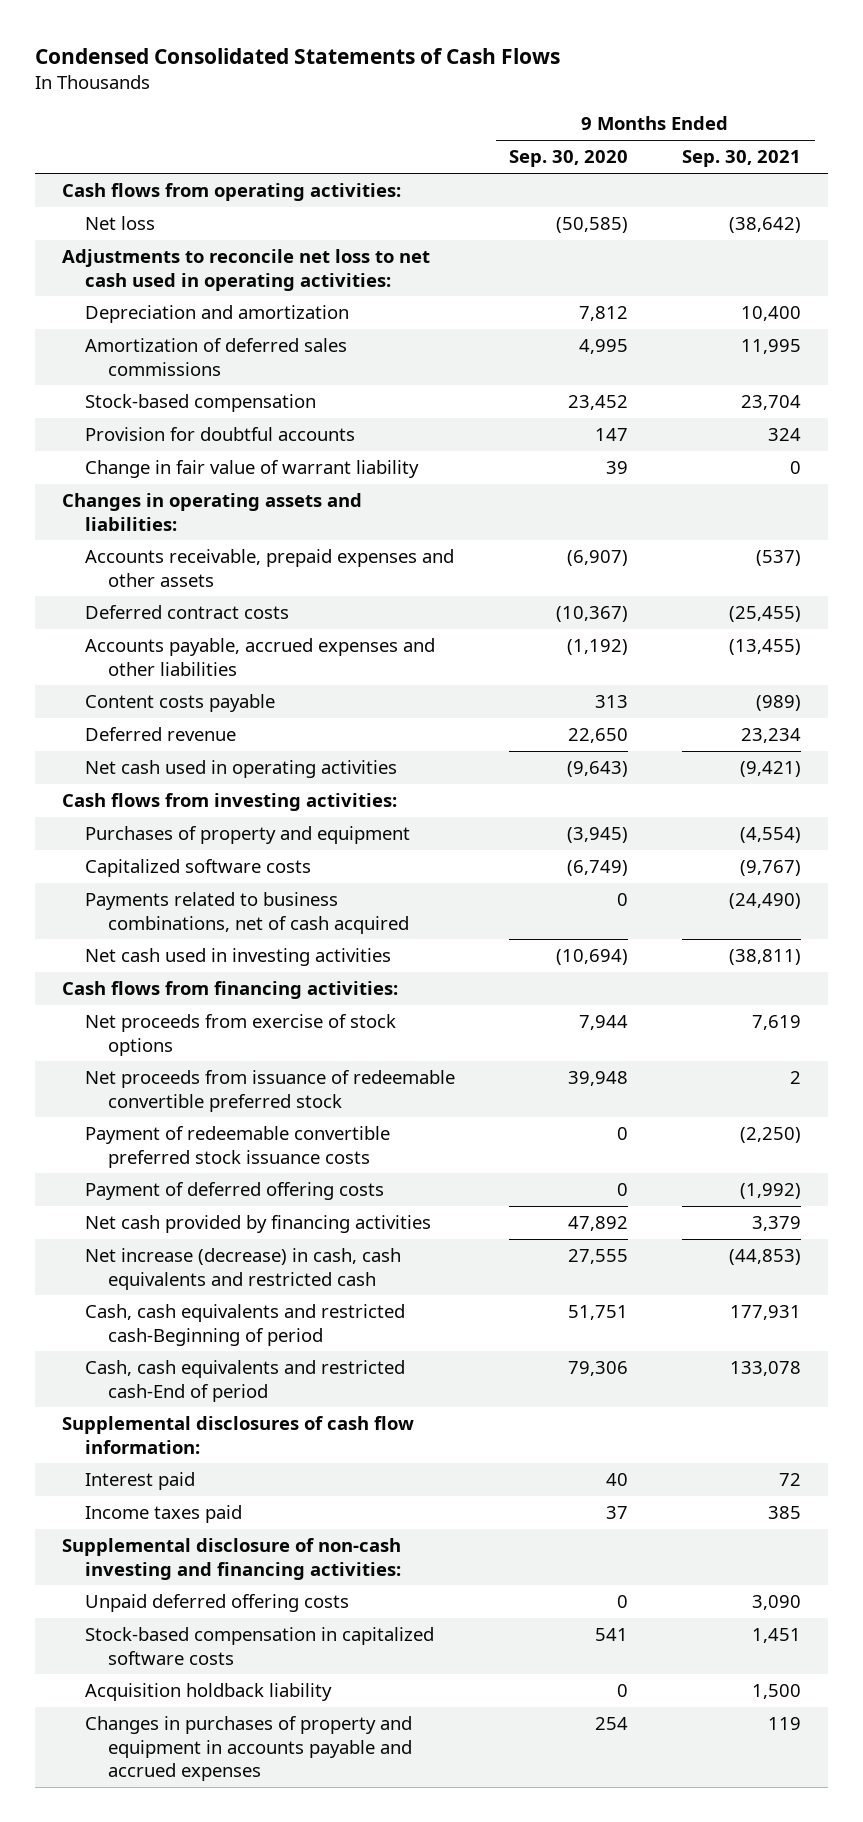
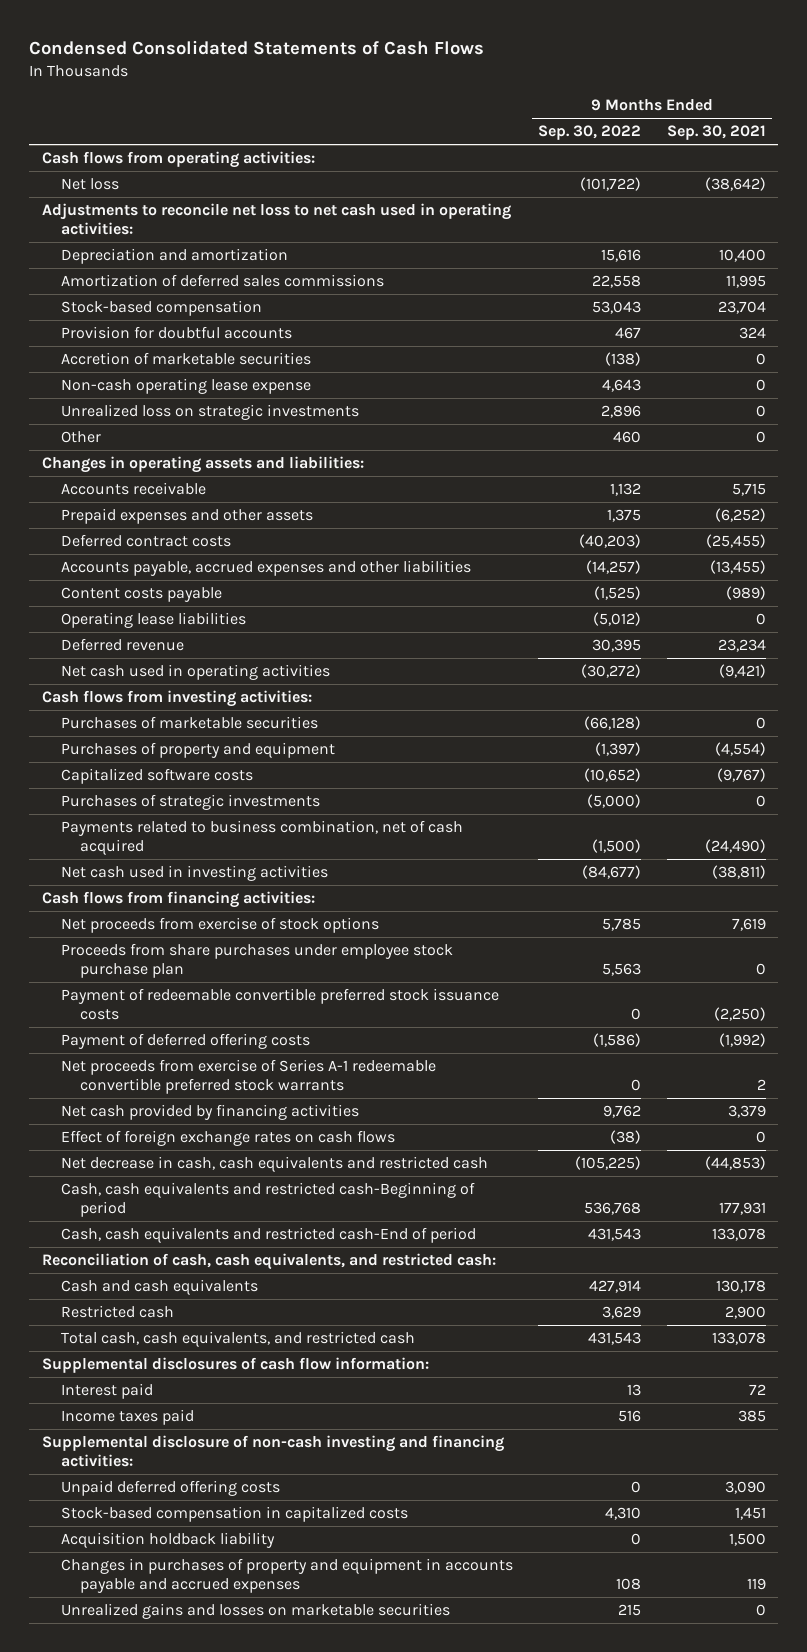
- | 9 Months Ended Sep. 30, 2020 | 9 Months Ended Sep. 30, 2021
+ | 9 Months Ended Sep. 30, 2022 | 9 Months Ended Sep. 30, 2021
- Change in fair value of warrant liability | 39 | 0
+ Accretion of marketable securities | (138) | 0
+ Non-cash operating lease expense | 4,643 | 0
+ Unrealized loss on strategic investments | 2,896 | 0
+ Other | 460 | 0
- Accounts receivable, prepaid expenses and other assets | (6,907) | (537)
+ Accounts receivable | 1,132 | 5,715
+ Prepaid expenses and other assets | 1,375 | (6,252)
+ Operating lease liabilities | (5,012) | 0
+ Purchases of marketable securities | (66,128) | 0
- Payments related to business combinations, net of cash acquired | 0 | (24,490)
+ Purchases of strategic investments | (5,000) | 0
+ Payments related to business combination, net of cash acquired | (1,500) | (24,490)
- Net proceeds from issuance of redeemable convertible preferred stock | 39,948 | 2
+ Proceeds from share purchases under employee stock purchase plan | 5,563 | 0
+ Net proceeds from exercise of Series A-1 redeemable convertible preferred stock warrants | 0 | 2
- Net increase (decrease) in cash, cash equivalents and restricted cash | 27,555 | (44,853)
+ Effect of foreign exchange rates on cash flows | (38) | 0
+ Net decrease in cash, cash equivalents and restricted cash | (105,225) | (44,853)
+ Reconciliation of cash, cash equivalents, and restricted cash:
+ Cash and cash equivalents | 427,914 | 130,178
+ Restricted cash | 3,629 | 2,900
+ Total cash, cash equivalents, and restricted cash | 431,543 | 133,078
- Stock-based compensation in capitalized software costs | 541 | 1,451
+ Stock-based compensation in capitalized costs | 4,310 | 1,451
+ Unrealized gains and losses on marketable securities | 215 | 0

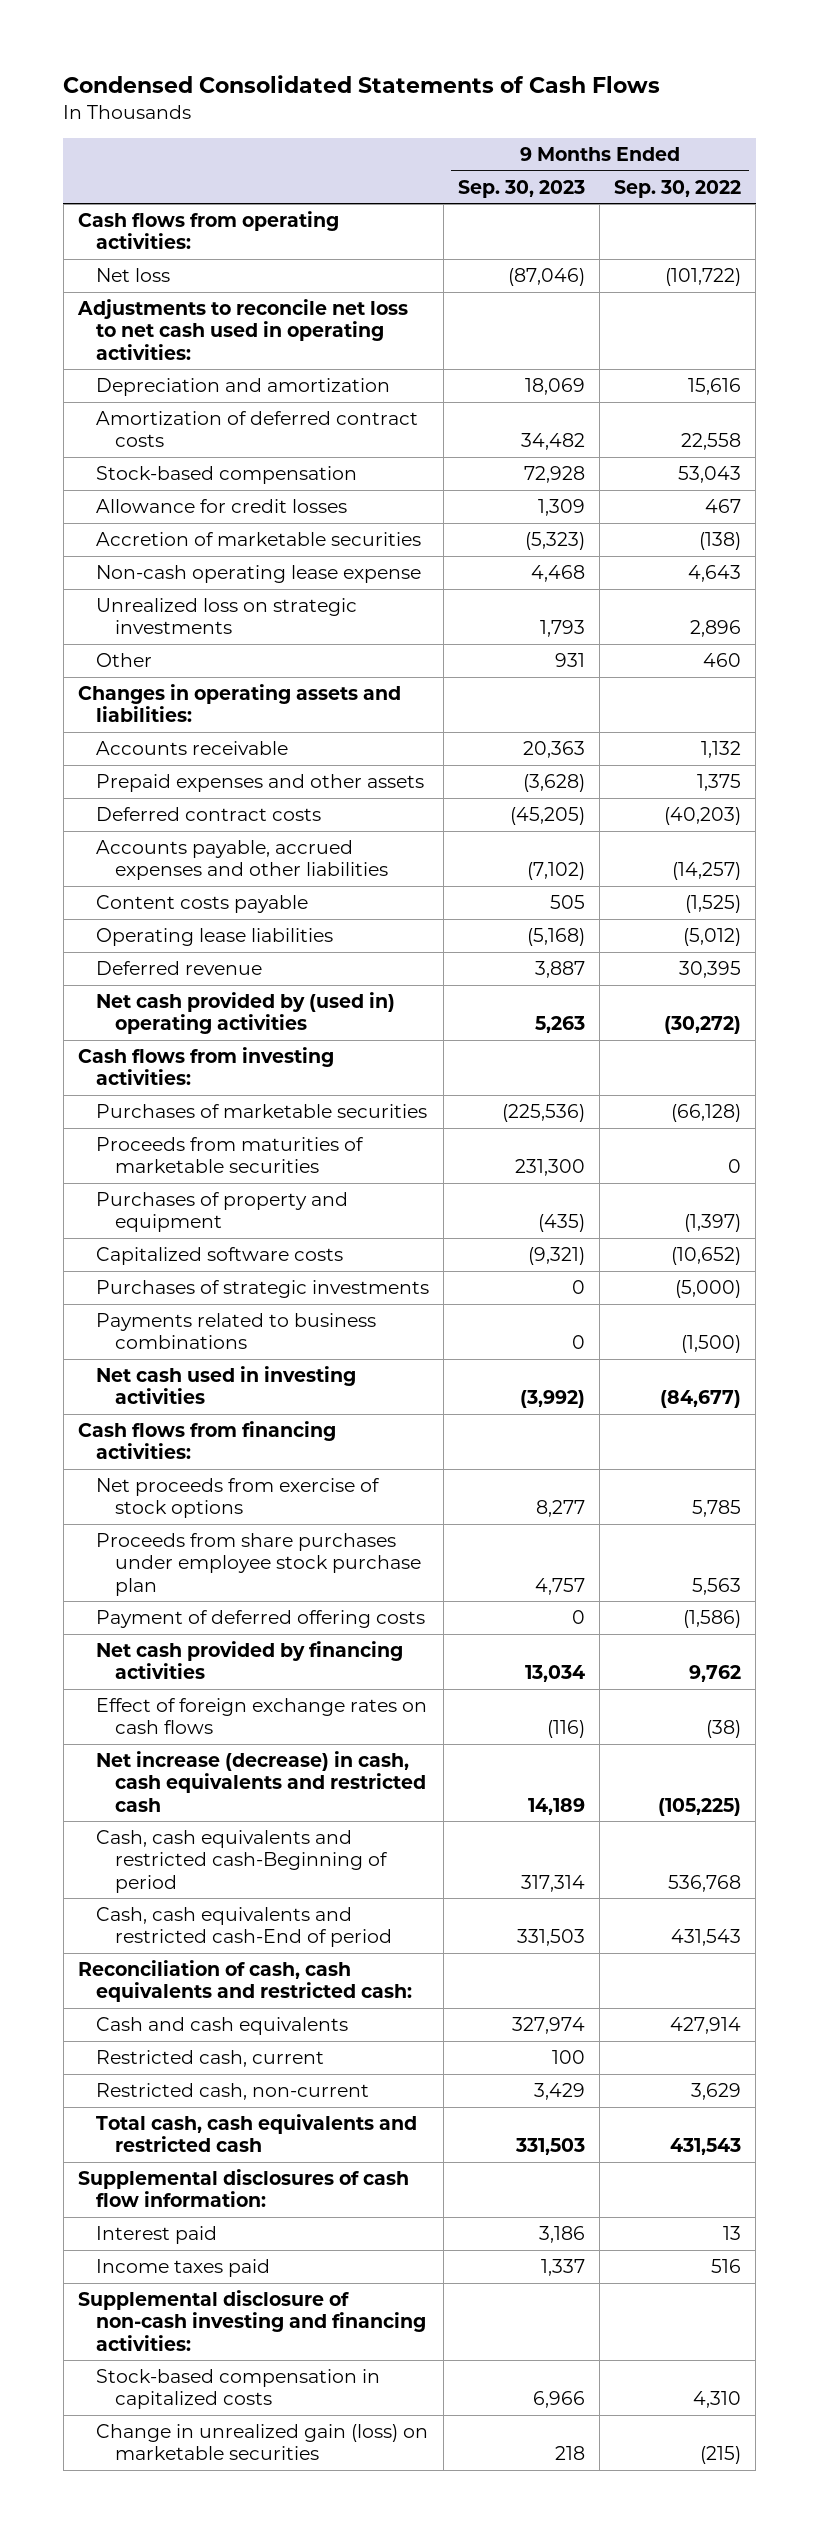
- | 9 Months Ended Sep. 30, 2022 | 9 Months Ended Sep. 30, 2021
+ | 9 Months Ended Sep. 30, 2023 | 9 Months Ended Sep. 30, 2022
- Amortization of deferred sales commissions | 22,558 | 11,995
+ Amortization of deferred contract costs | 34,482 | 22,558
- Provision for doubtful accounts | 467 | 324
+ Allowance for credit losses | 1,309 | 467
- Net cash used in operating activities | (30,272) | (9,421)
+ Net cash provided by (used in) operating activities | 5,263 | (30,272)
+ Proceeds from maturities of marketable securities | 231,300 | 0
- Payments related to business combination, net of cash acquired | (1,500) | (24,490)
+ Payments related to business combinations | 0 | (1,500)
- Payment of redeemable convertible preferred stock issuance costs | 0 | (2,250)
- Net proceeds from exercise of Series A-1 redeemable convertible preferred stock warrants | 0 | 2
- Net decrease in cash, cash equivalents and restricted cash | (105,225) | (44,853)
+ Net increase (decrease) in cash, cash equivalents and restricted cash | 14,189 | (105,225)
- Reconciliation of cash, cash equivalents, and restricted cash:
+ Reconciliation of cash, cash equivalents and restricted cash:
- Restricted cash | 3,629 | 2,900
- Total cash, cash equivalents, and restricted cash | 431,543 | 133,078
+ Restricted cash, current | 100 |
+ Restricted cash, non-current | 3,429 | 3,629
+ Total cash, cash equivalents and restricted cash | 331,503 | 431,543
- Unpaid deferred offering costs | 0 | 3,090
- Acquisition holdback liability | 0 | 1,500
- Changes in purchases of property and equipment in accounts payable and accrued expenses | 108 | 119
- Unrealized gains and losses on marketable securities | 215 | 0
+ Change in unrealized gain (loss) on marketable securities | 218 | (215)

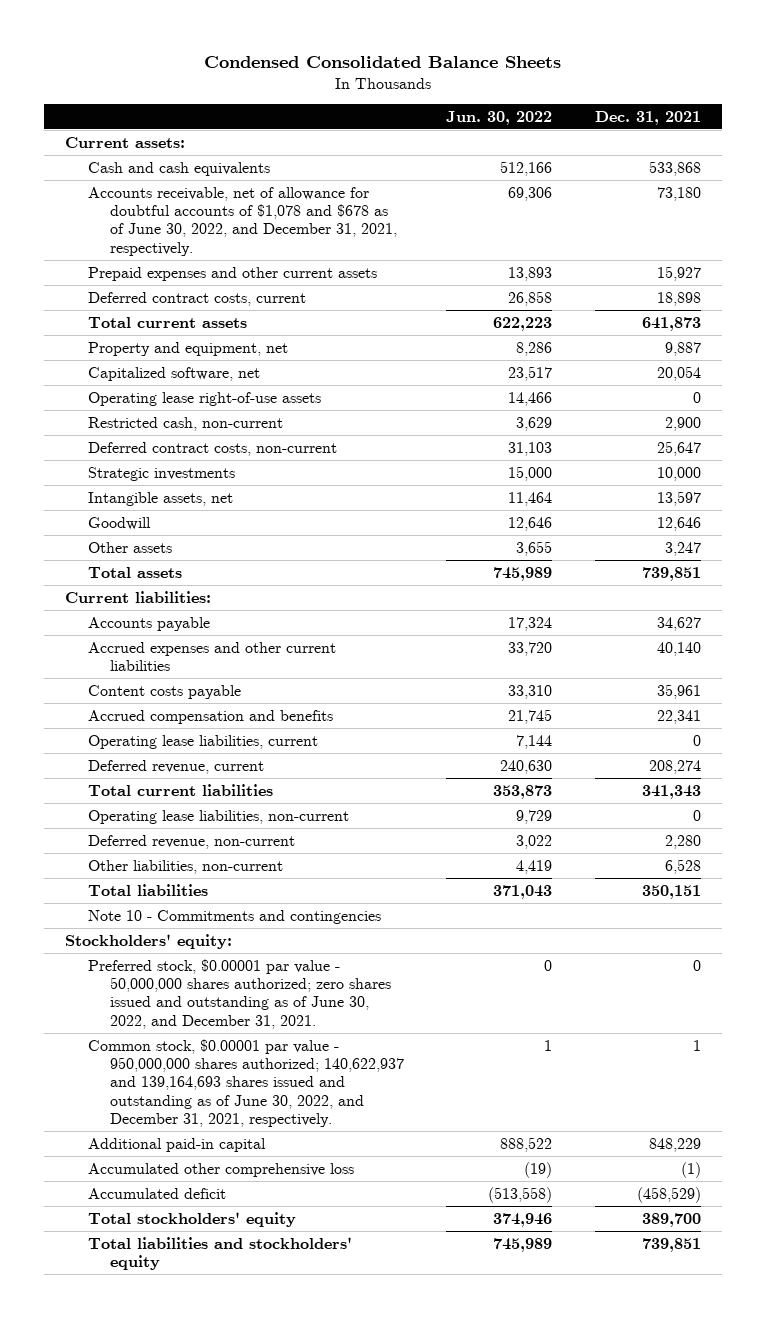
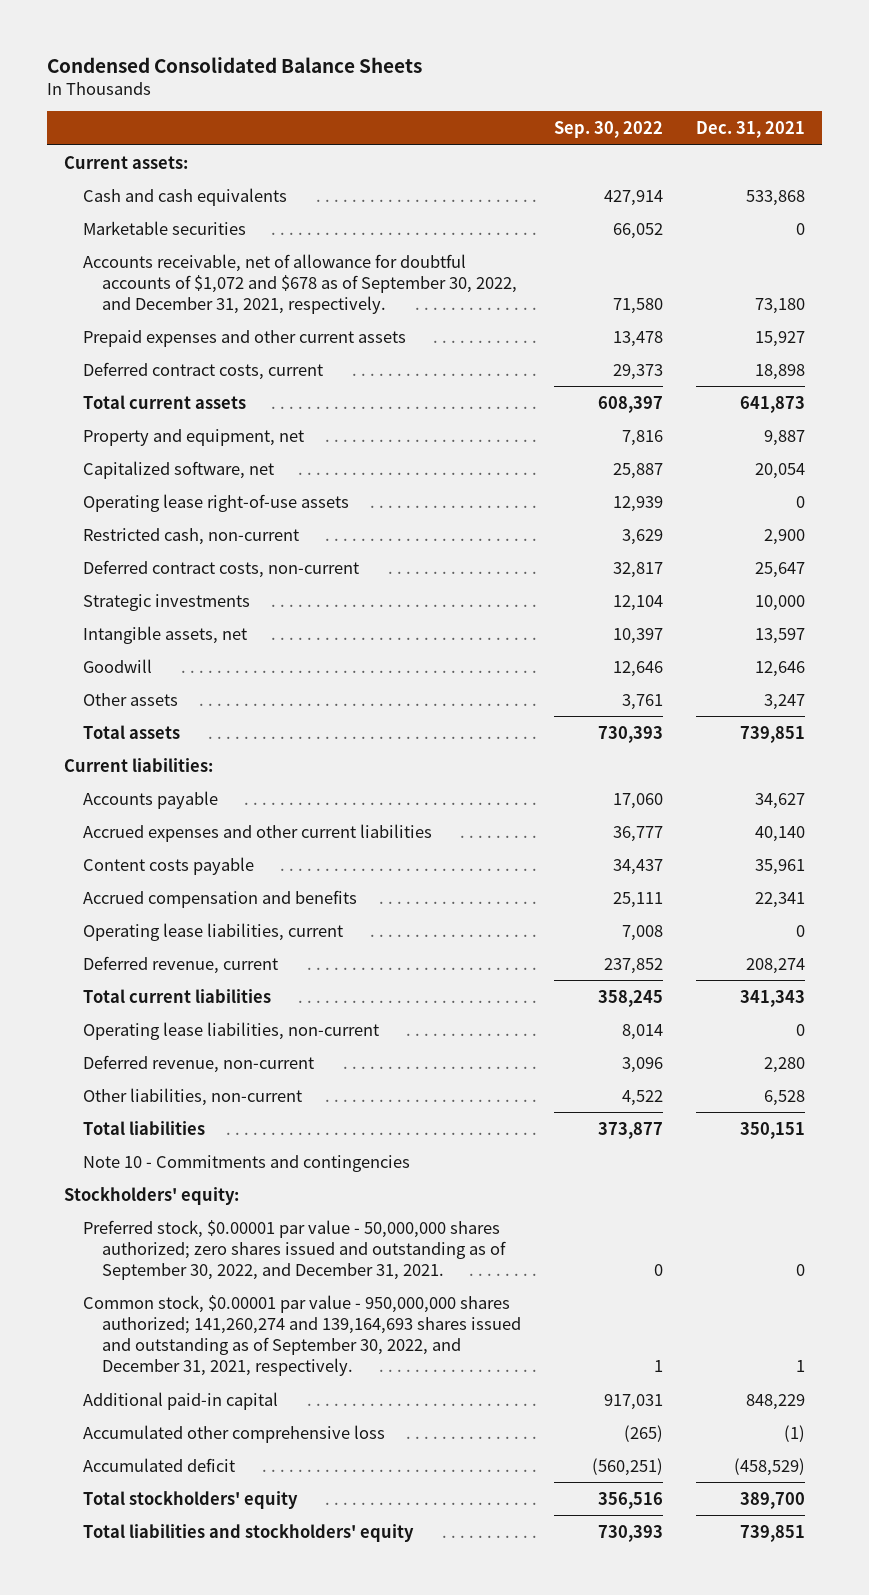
- | Jun. 30, 2022 | Dec. 31, 2021
+ | Sep. 30, 2022 | Dec. 31, 2021
- Accounts receivable, net of allowance for doubtful accounts of $1,078 and $678 as of June 30, 2022, and December 31, 2021, respectively. | 69,306 | 73,180
+ Marketable securities | 66,052 | 0
+ Accounts receivable, net of allowance for doubtful accounts of $1,072 and $678 as of September 30, 2022, and December 31, 2021, respectively. | 71,580 | 73,180
- Preferred stock, $0.00001 par value - 50,000,000 shares authorized; zero shares issued and outstanding as of June 30, 2022, and December 31, 2021. | 0 | 0
- Common stock, $0.00001 par value - 950,000,000 shares authorized; 140,622,937 and 139,164,693 shares issued and outstanding as of June 30, 2022, and December 31, 2021, respectively. | 1 | 1
+ Preferred stock, $0.00001 par value - 50,000,000 shares authorized; zero shares issued and outstanding as of September 30, 2022, and December 31, 2021. | 0 | 0
+ Common stock, $0.00001 par value - 950,000,000 shares authorized; 141,260,274 and 139,164,693 shares issued and outstanding as of September 30, 2022, and December 31, 2021, respectively. | 1 | 1

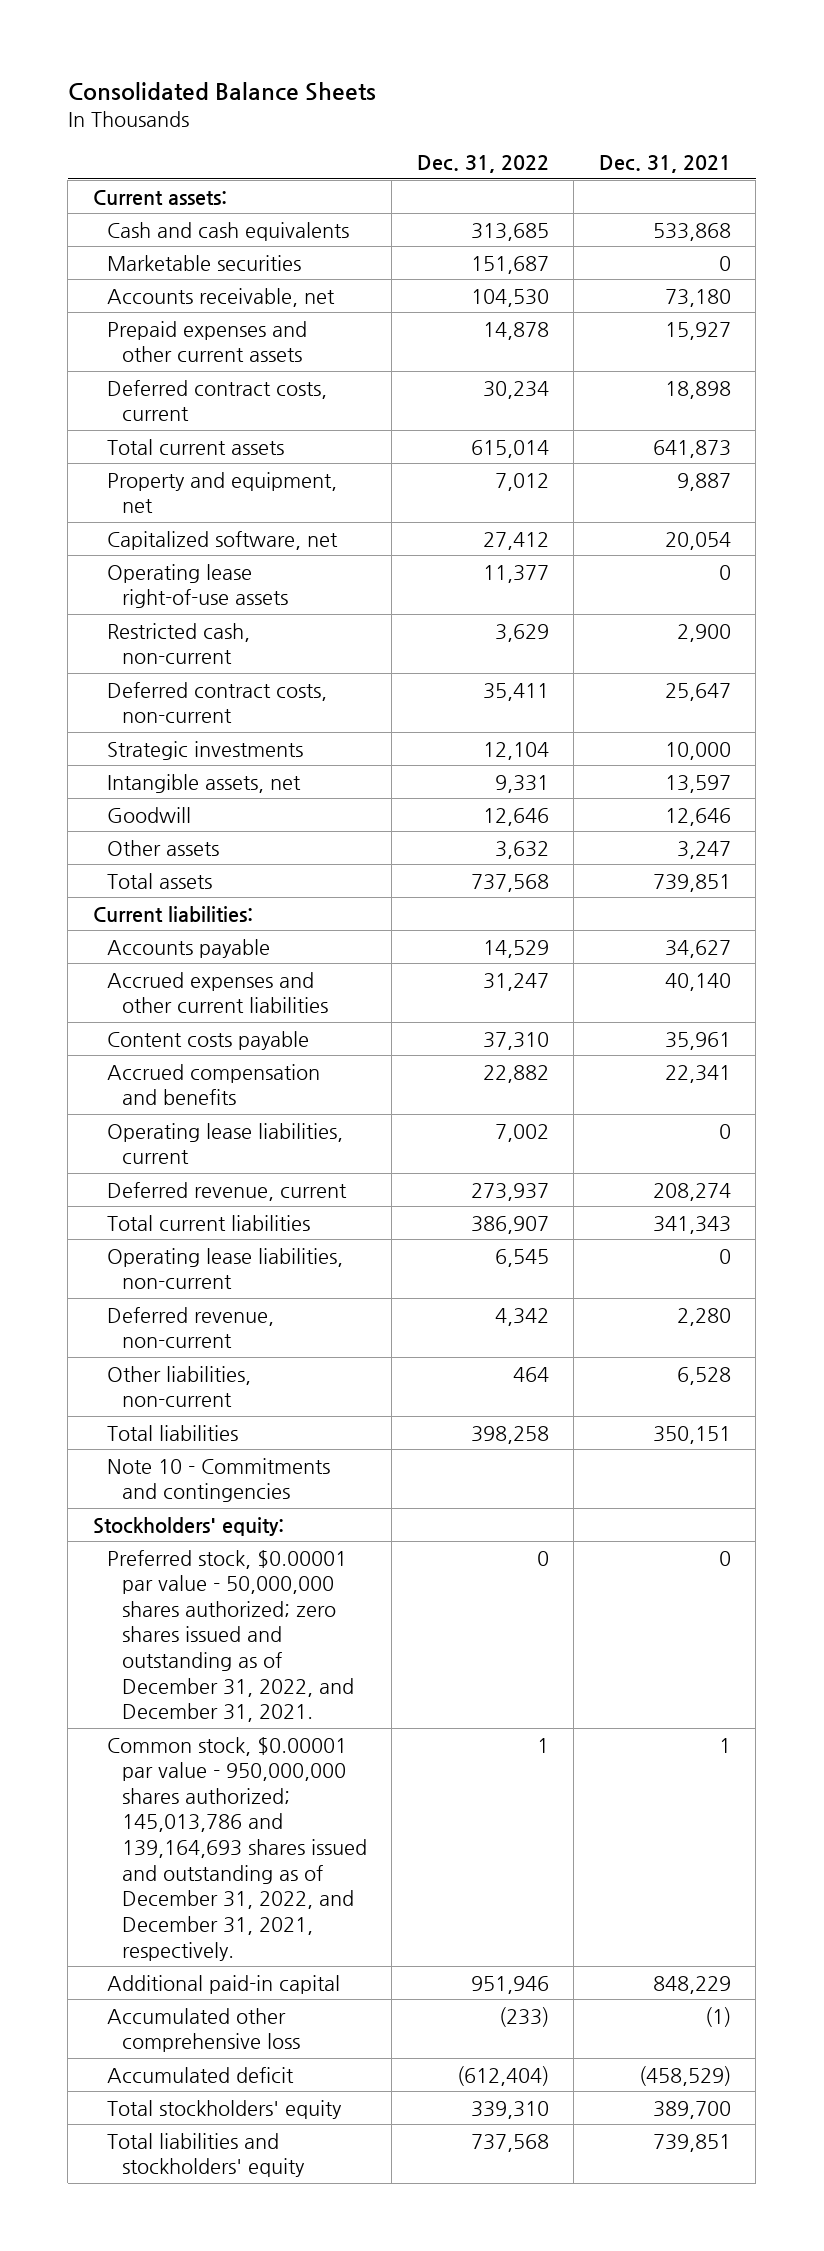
- Condensed Consolidated Balance Sheets
+ Consolidated Balance Sheets
- | Sep. 30, 2022 | Dec. 31, 2021
+ | Dec. 31, 2022 | Dec. 31, 2021
- Accounts receivable, net of allowance for doubtful accounts of $1,072 and $678 as of September 30, 2022, and December 31, 2021, respectively. | 71,580 | 73,180
+ Accounts receivable, net | 104,530 | 73,180
- Preferred stock, $0.00001 par value - 50,000,000 shares authorized; zero shares issued and outstanding as of September 30, 2022, and December 31, 2021. | 0 | 0
- Common stock, $0.00001 par value - 950,000,000 shares authorized; 141,260,274 and 139,164,693 shares issued and outstanding as of September 30, 2022, and December 31, 2021, respectively. | 1 | 1
+ Preferred stock, $0.00001 par value - 50,000,000 shares authorized; zero shares issued and outstanding as of December 31, 2022, and December 31, 2021. | 0 | 0
+ Common stock, $0.00001 par value - 950,000,000 shares authorized; 145,013,786 and 139,164,693 shares issued and outstanding as of December 31, 2022, and December 31, 2021, respectively. | 1 | 1

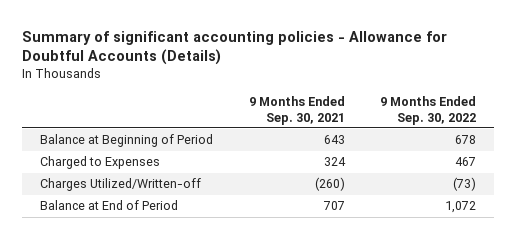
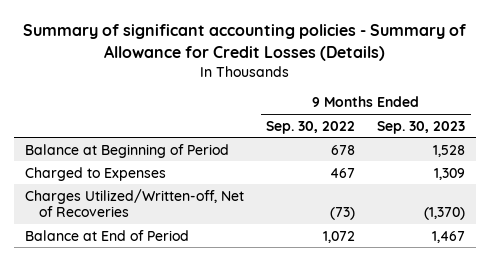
- Summary of significant accounting policies - Allowance for Doubtful Accounts (Details)
+ Summary of significant accounting policies - Summary of Allowance for Credit Losses (Details)
- | 9 Months Ended Sep. 30, 2021 | 9 Months Ended Sep. 30, 2022
+ | 9 Months Ended Sep. 30, 2022 | 9 Months Ended Sep. 30, 2023
- Charges Utilized/Written-off | (260) | (73)
+ Charges Utilized/Written-off, Net of Recoveries | (73) | (1,370)

